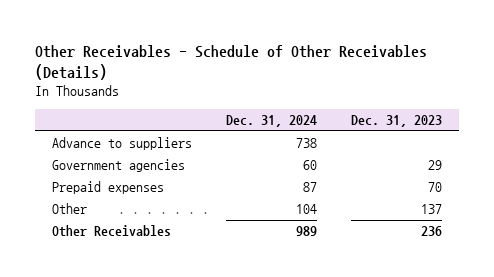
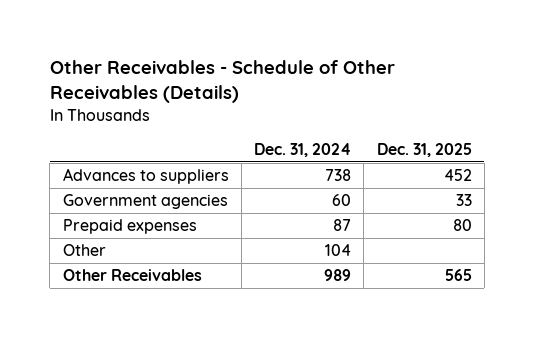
- | Dec. 31, 2024 | Dec. 31, 2023
+ | Dec. 31, 2024 | Dec. 31, 2025
- Advance to suppliers | 738 |
+ Advances to suppliers | 738 | 452

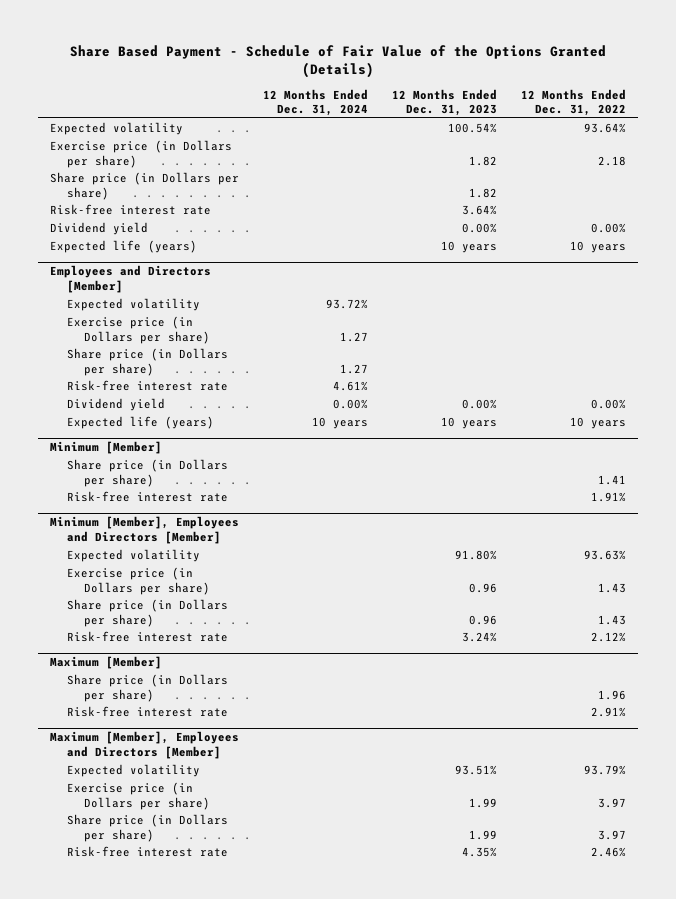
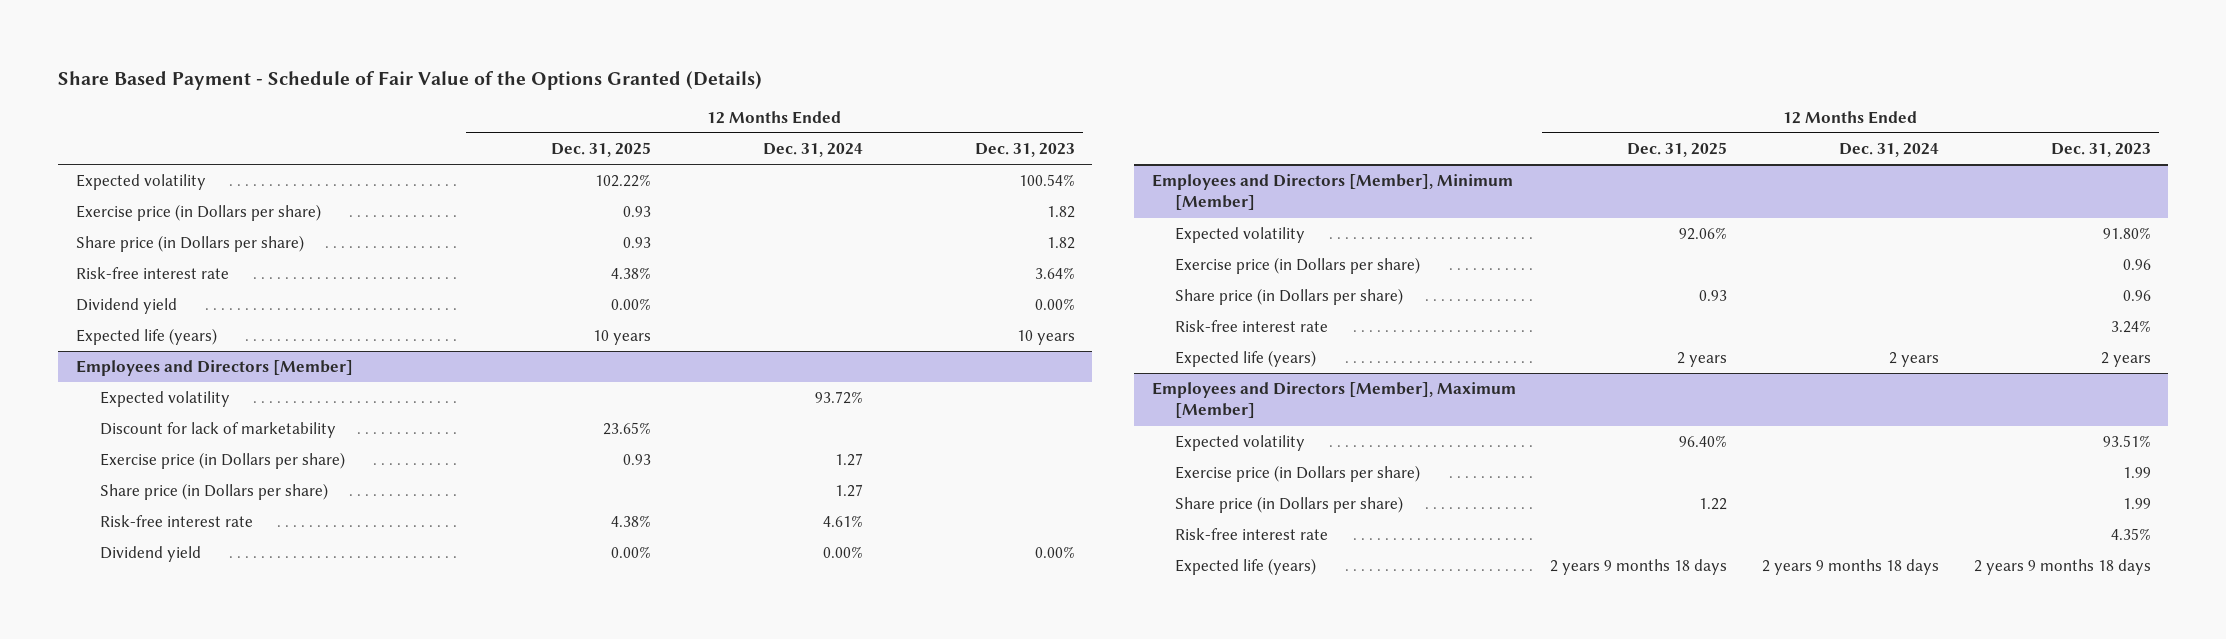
- | 12 Months Ended Dec. 31, 2024 | 12 Months Ended Dec. 31, 2023 | 12 Months Ended Dec. 31, 2022
+ | 12 Months Ended Dec. 31, 2025 | 12 Months Ended Dec. 31, 2024 | 12 Months Ended Dec. 31, 2023
@ Employees and Directors [Member]
+ Discount for lack of marketability | 23.65% | |
- Expected life (years) | 10 years | 10 years | 10 years
- Minimum [Member]
- Share price (in Dollars per share) | | | 1.41
- Risk-free interest rate | | | 1.91%
- Minimum [Member], Employees and Directors [Member]
+ Employees and Directors [Member], Minimum [Member]
- Maximum [Member]
- Share price (in Dollars per share) | | | 1.96
- Risk-free interest rate | | | 2.91%
- Maximum [Member], Employees and Directors [Member]
+ Expected life (years) | 2 years | 2 years | 2 years
+ Employees and Directors [Member], Maximum [Member]
+ Expected life (years) | 2 years 9 months 18 days | 2 years 9 months 18 days | 2 years 9 months 18 days

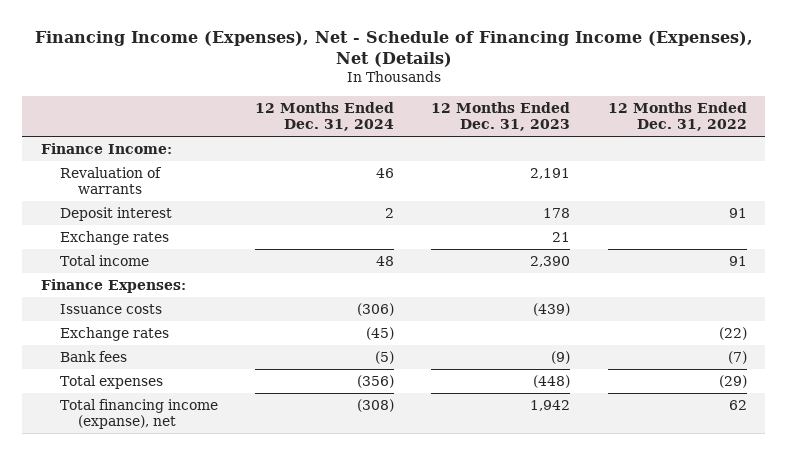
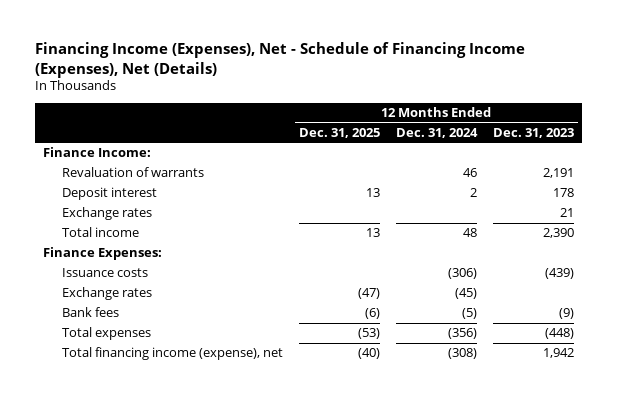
- | 12 Months Ended Dec. 31, 2024 | 12 Months Ended Dec. 31, 2023 | 12 Months Ended Dec. 31, 2022
+ | 12 Months Ended Dec. 31, 2025 | 12 Months Ended Dec. 31, 2024 | 12 Months Ended Dec. 31, 2023
- Total financing income (expanse), net | (308) | 1,942 | 62
+ Total financing income (expense), net | (40) | (308) | 1,942

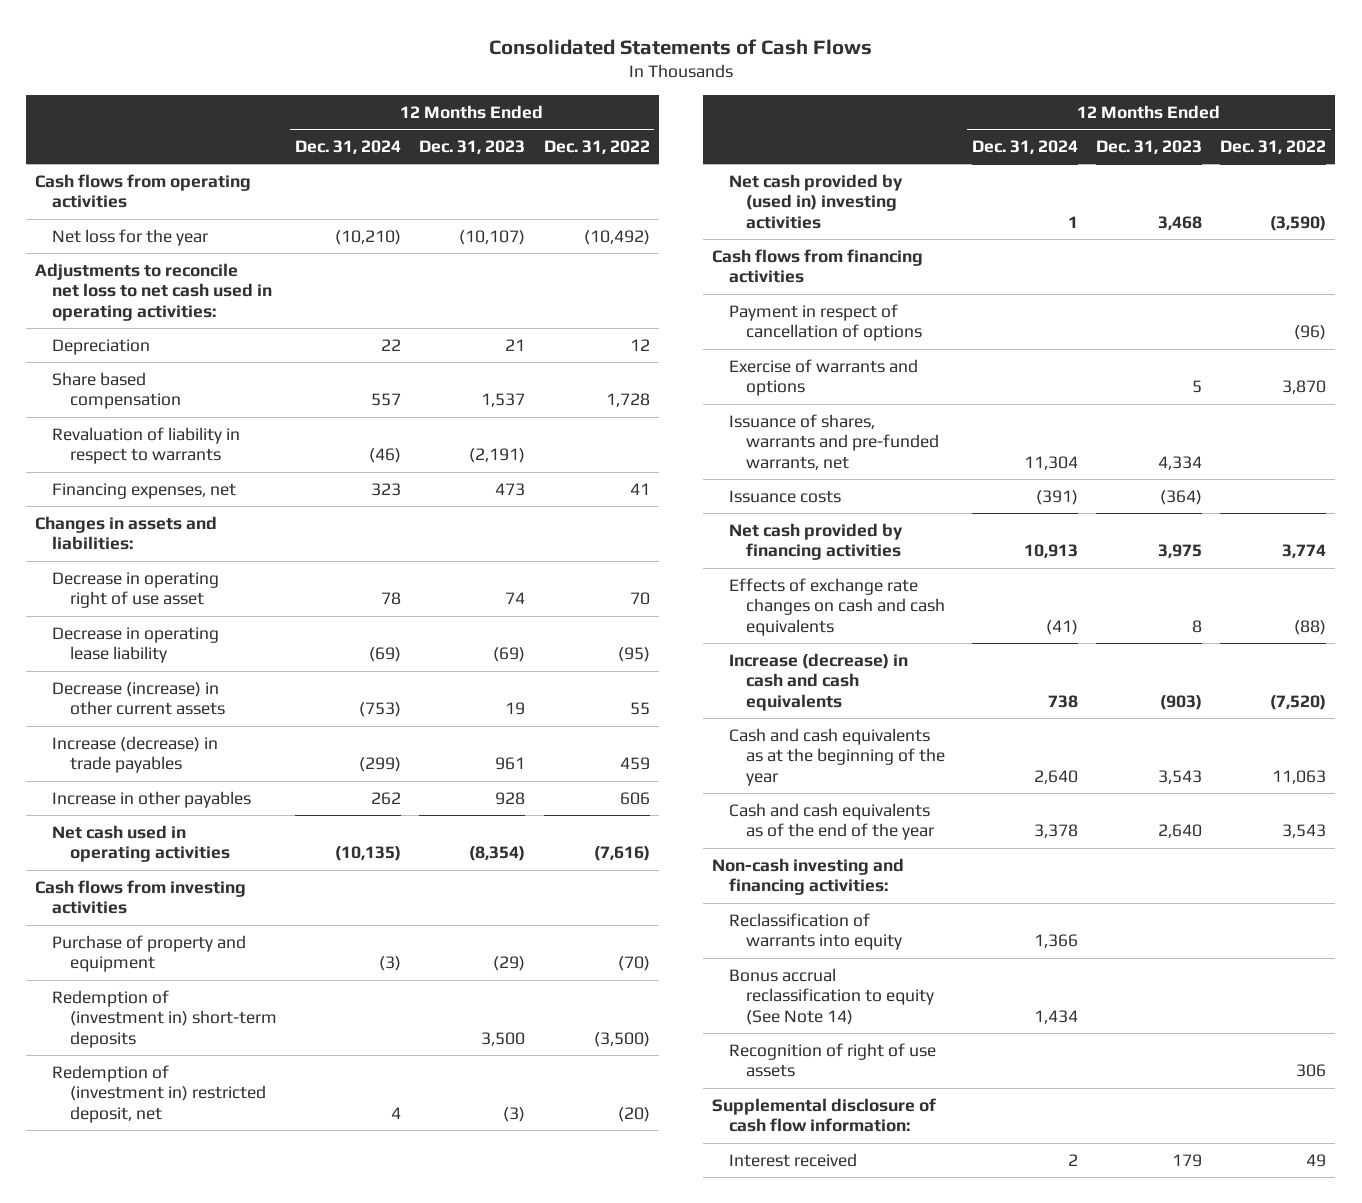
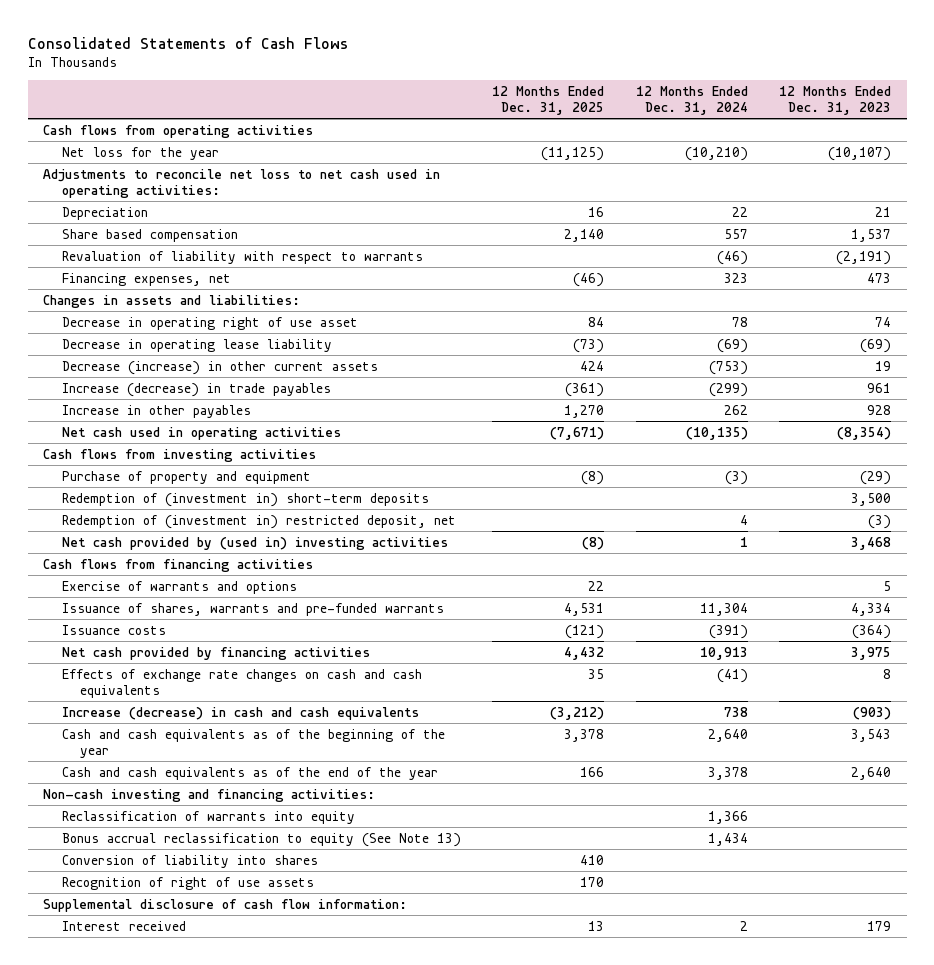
- | 12 Months Ended Dec. 31, 2024 | 12 Months Ended Dec. 31, 2023 | 12 Months Ended Dec. 31, 2022
+ | 12 Months Ended Dec. 31, 2025 | 12 Months Ended Dec. 31, 2024 | 12 Months Ended Dec. 31, 2023
- Revaluation of liability in respect to warrants | (46) | (2,191) |
+ Revaluation of liability with respect to warrants | | (46) | (2,191)
- Payment in respect of cancellation of options | | | (96)
- Issuance of shares, warrants and pre-funded warrants, net | 11,304 | 4,334 |
+ Issuance of shares, warrants and pre-funded warrants | 4,531 | 11,304 | 4,334
- Cash and cash equivalents as at the beginning of the year | 2,640 | 3,543 | 11,063
+ Cash and cash equivalents as of the beginning of the year | 3,378 | 2,640 | 3,543
- Bonus accrual reclassification to equity (See Note 14) | 1,434 | |
+ Bonus accrual reclassification to equity (See Note 13) | | 1,434 |
+ Conversion of liability into shares | 410 | |

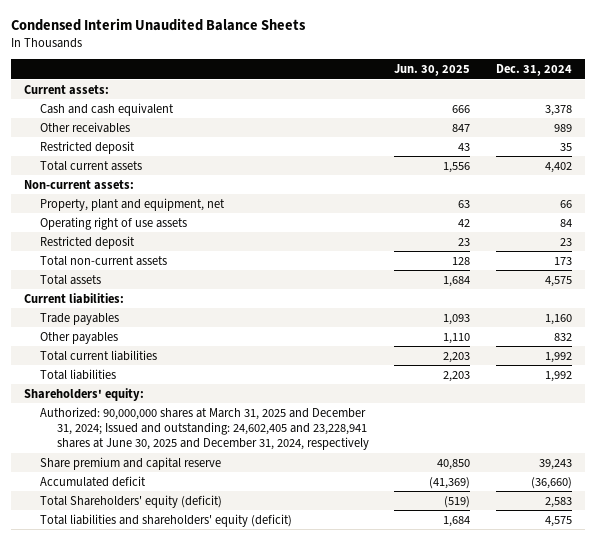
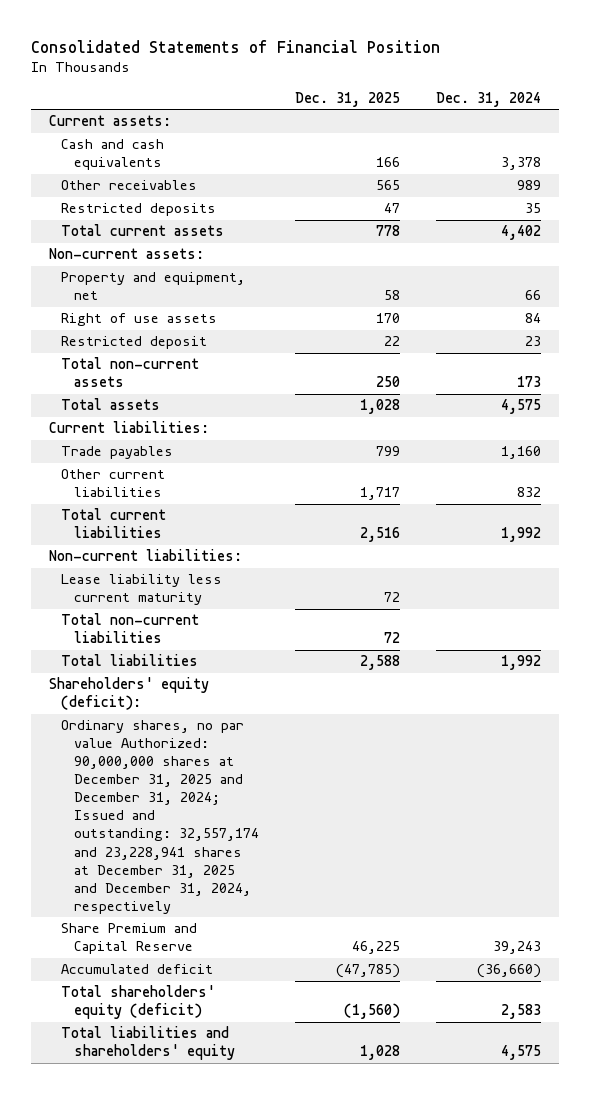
- Condensed Interim Unaudited Balance Sheets
+ Consolidated Statements of Financial Position
- | Jun. 30, 2025 | Dec. 31, 2024
+ | Dec. 31, 2025 | Dec. 31, 2024
- Cash and cash equivalent | 666 | 3,378
+ Cash and cash equivalents | 166 | 3,378
- Restricted deposit | 43 | 35
+ Restricted deposits | 47 | 35
- Property, plant and equipment, net | 63 | 66
- Operating right of use assets | 42 | 84
+ Property and equipment, net | 58 | 66
+ Right of use assets | 170 | 84
- Other payables | 1,110 | 832
+ Other current liabilities | 1,717 | 832
+ Non-current liabilities:
+ Lease liability less current maturity | 72 |
+ Total non-current liabilities | 72 |
- Shareholders' equity:
- Authorized: 90,000,000 shares at March 31, 2025 and December 31, 2024; Issued and outstanding: 24,602,405 and 23,228,941 shares at June 30, 2025 and December 31, 2024, respectively
- Share premium and capital reserve | 40,850 | 39,243
+ Shareholders' equity (deficit):
+ Ordinary shares, no par value Authorized: 90,000,000 shares at December 31, 2025 and December 31, 2024; Issued and outstanding: 32,557,174 and 23,228,941 shares at December 31, 2025 and December 31, 2024, respectively
+ Share Premium and Capital Reserve | 46,225 | 39,243
- Total Shareholders' equity (deficit) | (519) | 2,583
- Total liabilities and shareholders' equity (deficit) | 1,684 | 4,575
+ Total shareholders' equity (deficit) | (1,560) | 2,583
+ Total liabilities and shareholders' equity | 1,028 | 4,575

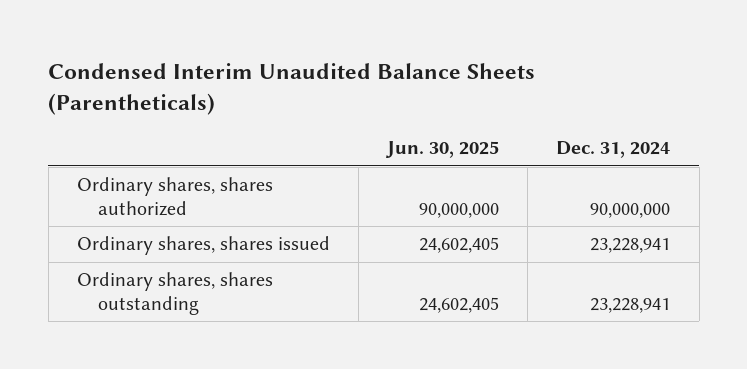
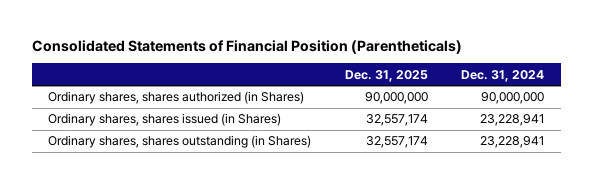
- Condensed Interim Unaudited Balance Sheets (Parentheticals)
+ Consolidated Statements of Financial Position (Parentheticals)
- | Jun. 30, 2025 | Dec. 31, 2024
+ | Dec. 31, 2025 | Dec. 31, 2024
- Ordinary shares, shares authorized | 90,000,000 | 90,000,000
- Ordinary shares, shares issued | 24,602,405 | 23,228,941
- Ordinary shares, shares outstanding | 24,602,405 | 23,228,941
+ Ordinary shares, shares authorized (in Shares) | 90,000,000 | 90,000,000
+ Ordinary shares, shares issued (in Shares) | 32,557,174 | 23,228,941
+ Ordinary shares, shares outstanding (in Shares) | 32,557,174 | 23,228,941

